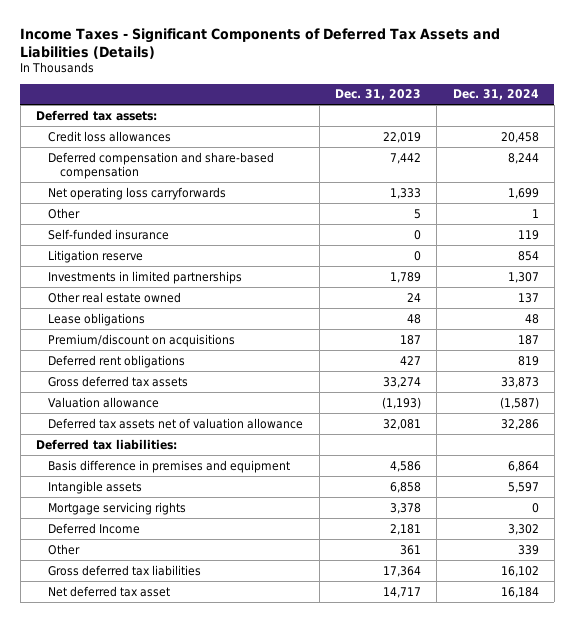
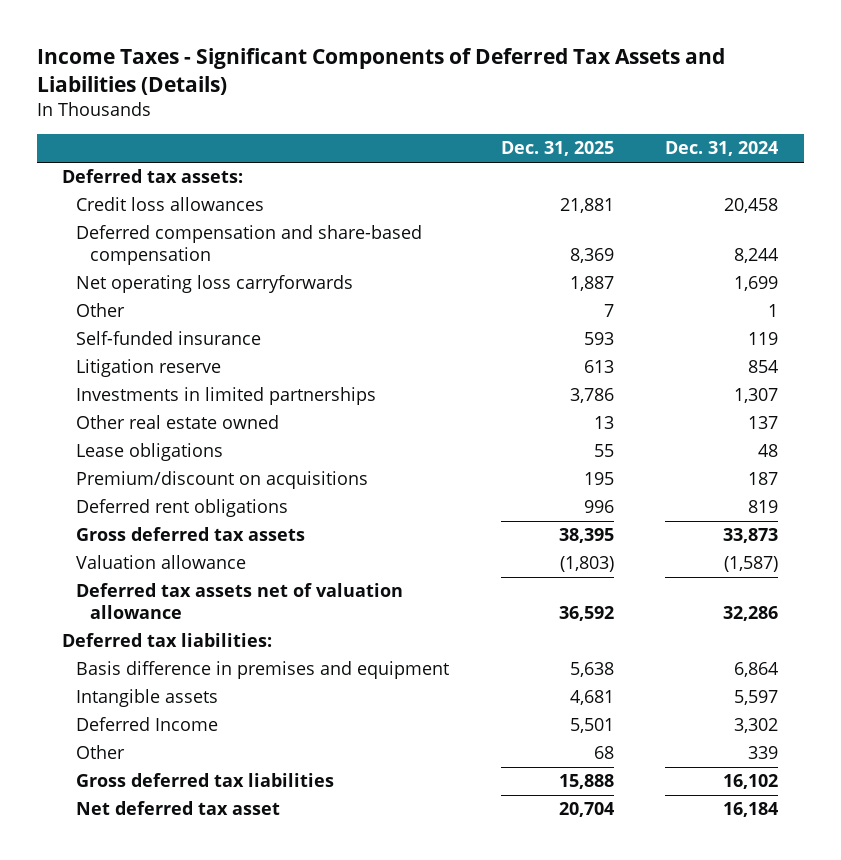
- | Dec. 31, 2023 | Dec. 31, 2024
+ | Dec. 31, 2025 | Dec. 31, 2024
- Mortgage servicing rights | 3,378 | 0

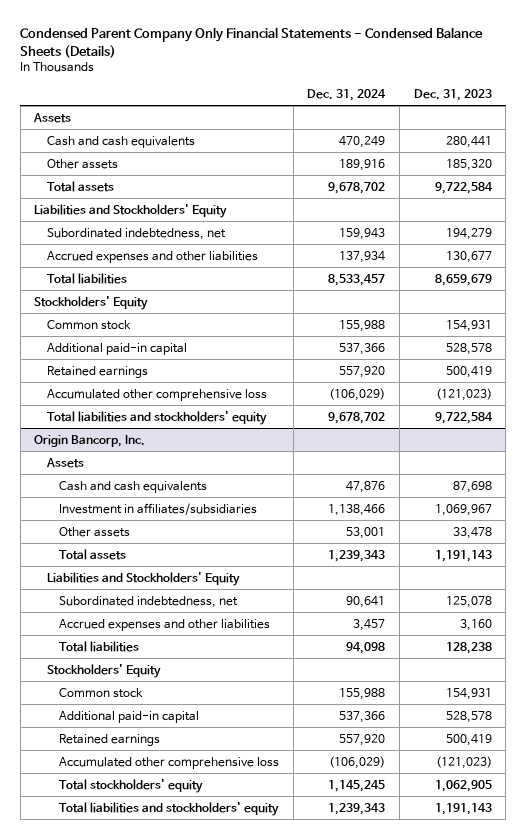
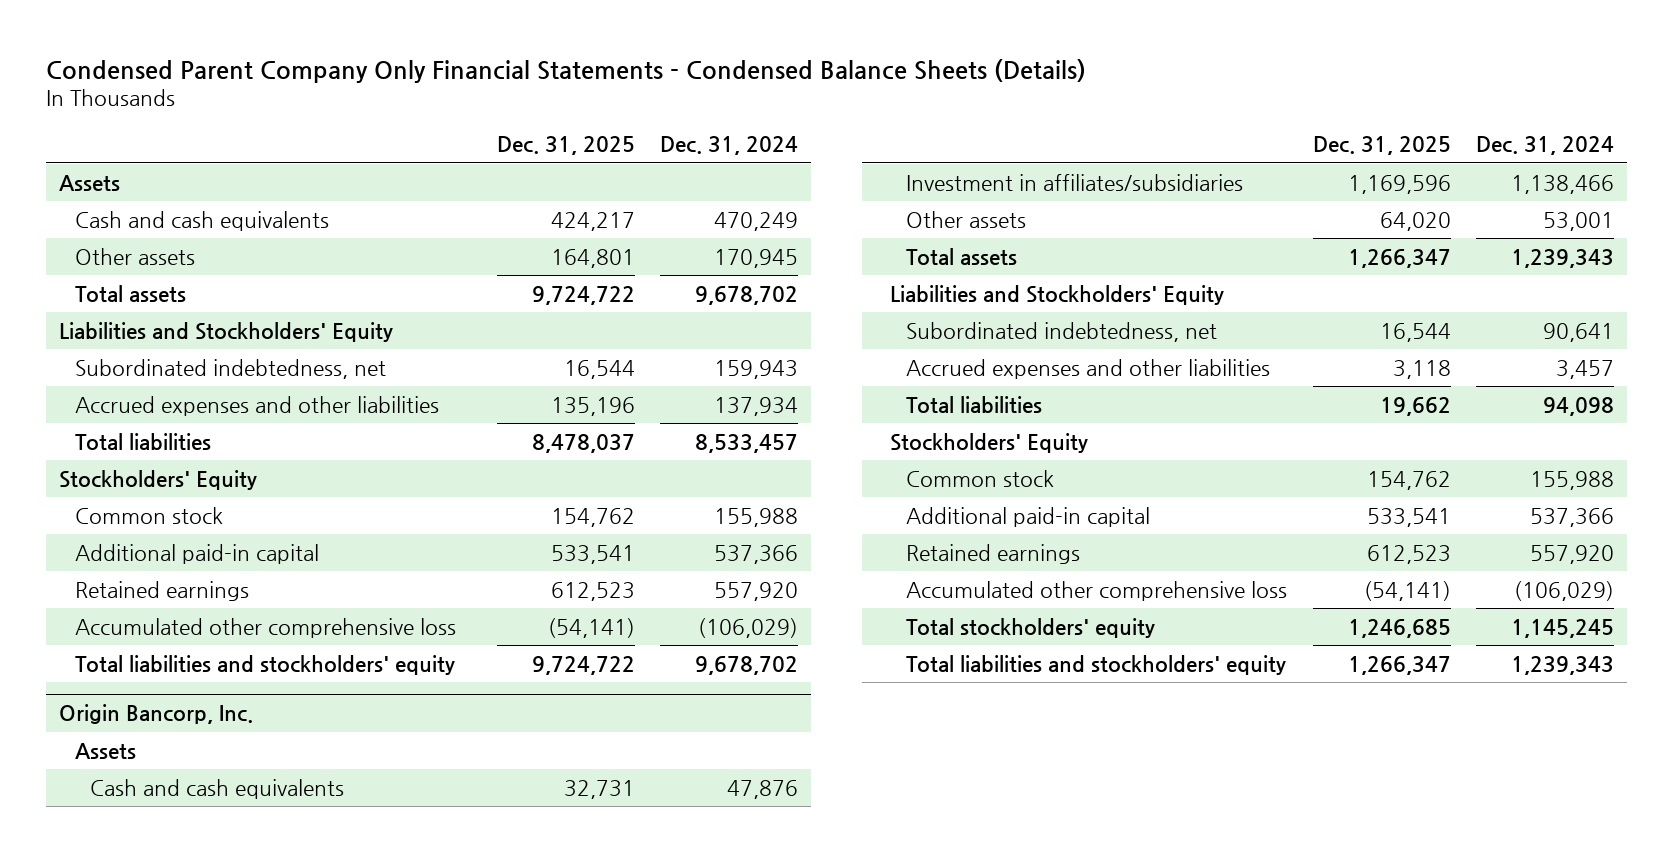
- | Dec. 31, 2024 | Dec. 31, 2023
+ | Dec. 31, 2025 | Dec. 31, 2024
- Other assets | 189,916 | 185,320
+ Other assets | 164,801 | 170,945

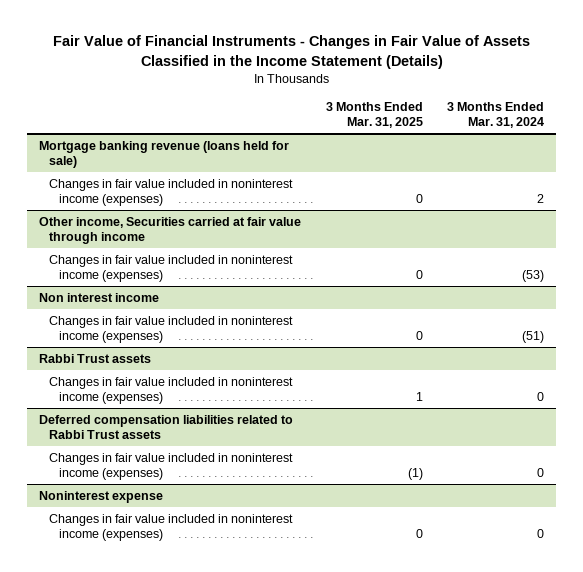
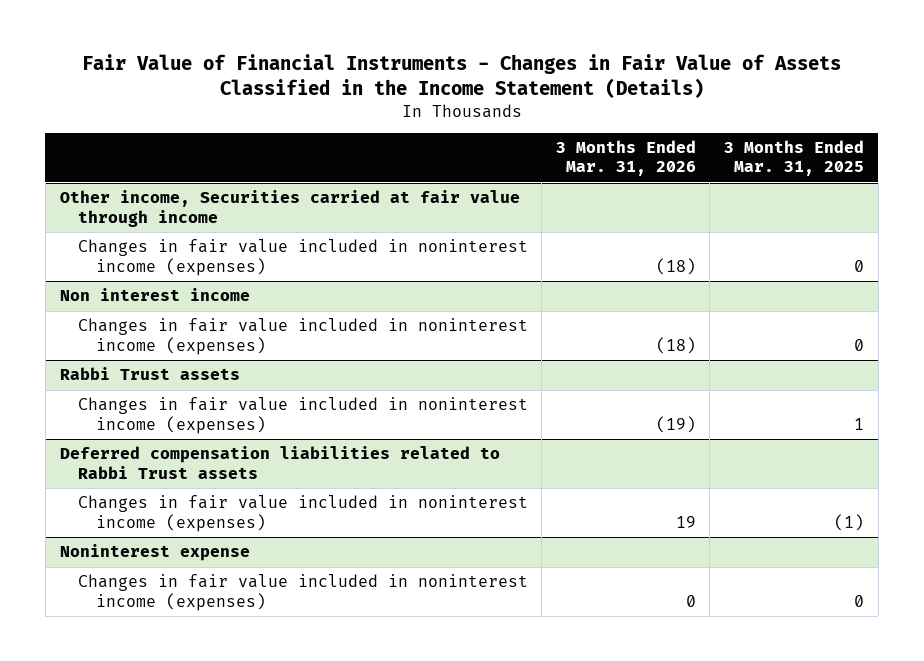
- | 3 Months Ended Mar. 31, 2025 | 3 Months Ended Mar. 31, 2024
+ | 3 Months Ended Mar. 31, 2026 | 3 Months Ended Mar. 31, 2025
- Mortgage banking revenue (loans held for sale)
- Changes in fair value included in noninterest income (expenses) | 0 | 2

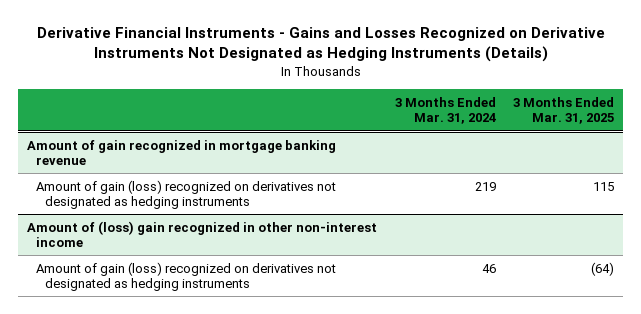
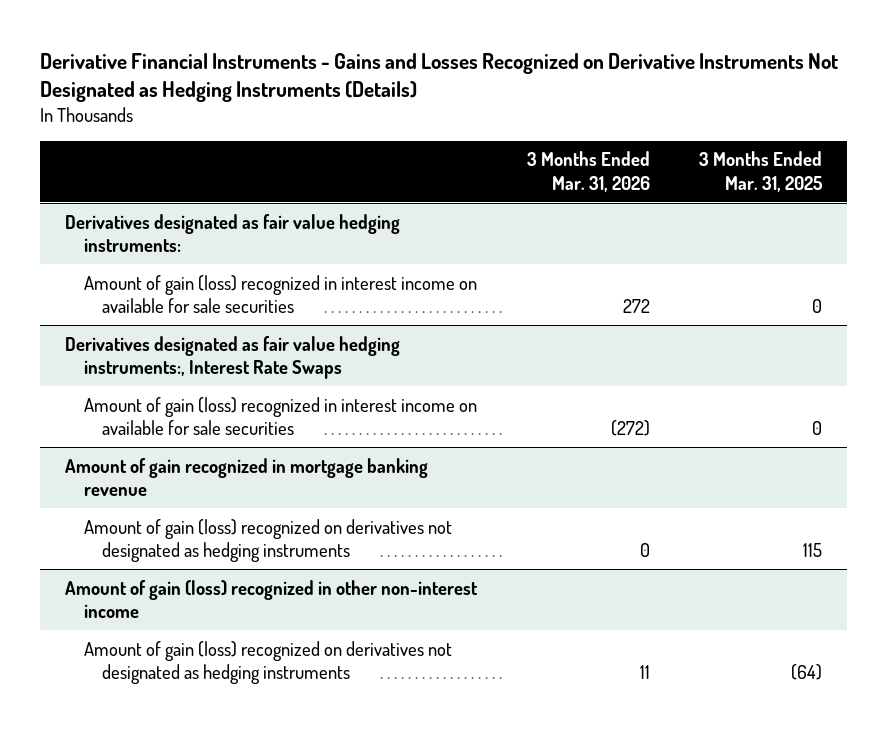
- | 3 Months Ended Mar. 31, 2024 | 3 Months Ended Mar. 31, 2025
+ | 3 Months Ended Mar. 31, 2026 | 3 Months Ended Mar. 31, 2025
+ Derivatives designated as fair value hedging instruments:
+ Amount of gain (loss) recognized in interest income on available for sale securities | 272 | 0
+ Derivatives designated as fair value hedging instruments:, Interest Rate Swaps
+ Amount of gain (loss) recognized in interest income on available for sale securities | (272) | 0
- Amount of (loss) gain recognized in other non-interest income
+ Amount of gain (loss) recognized in other non-interest income

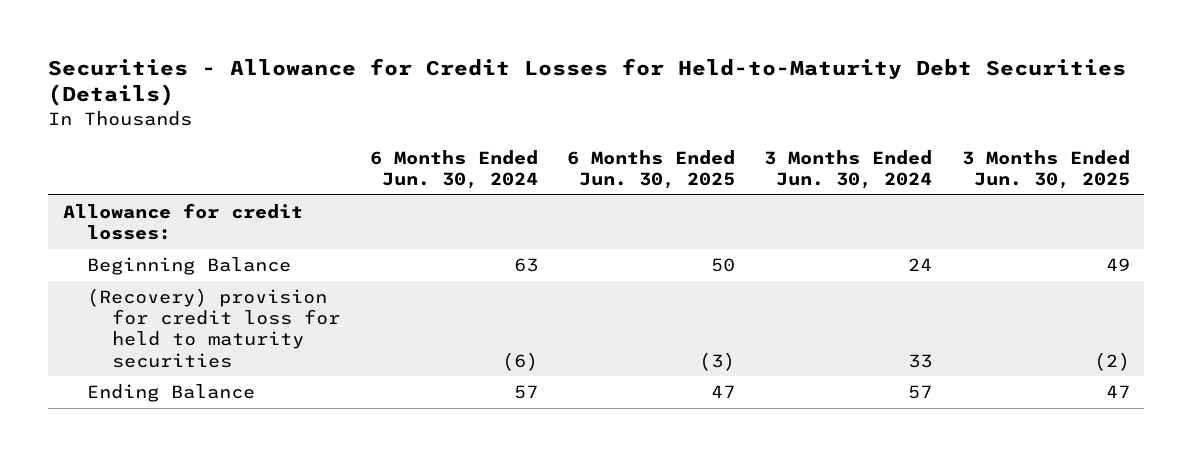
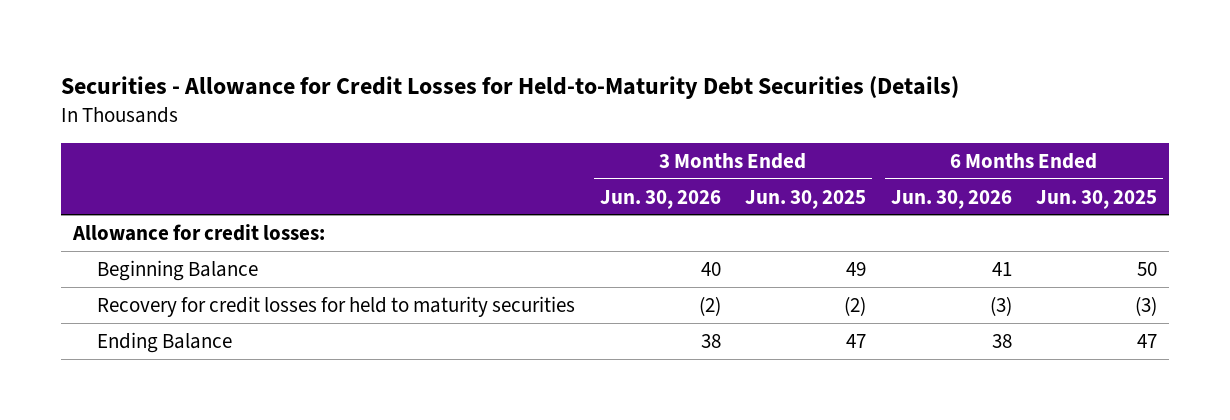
- | 6 Months Ended Jun. 30, 2024 | 6 Months Ended Jun. 30, 2025 | 3 Months Ended Jun. 30, 2024 | 3 Months Ended Jun. 30, 2025
+ | 3 Months Ended Jun. 30, 2026 | 3 Months Ended Jun. 30, 2025 | 6 Months Ended Jun. 30, 2026 | 6 Months Ended Jun. 30, 2025
- (Recovery) provision for credit loss for held to maturity securities | (6) | (3) | 33 | (2)
+ Recovery for credit losses for held to maturity securities | (2) | (2) | (3) | (3)

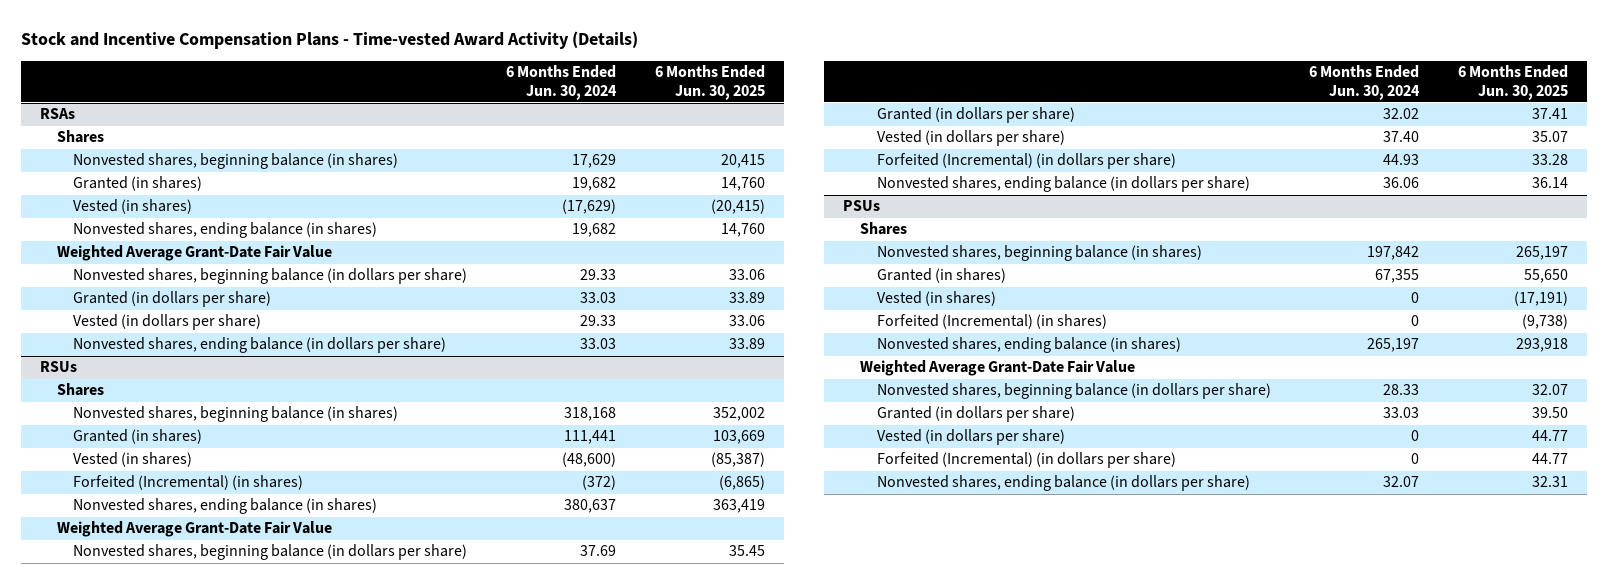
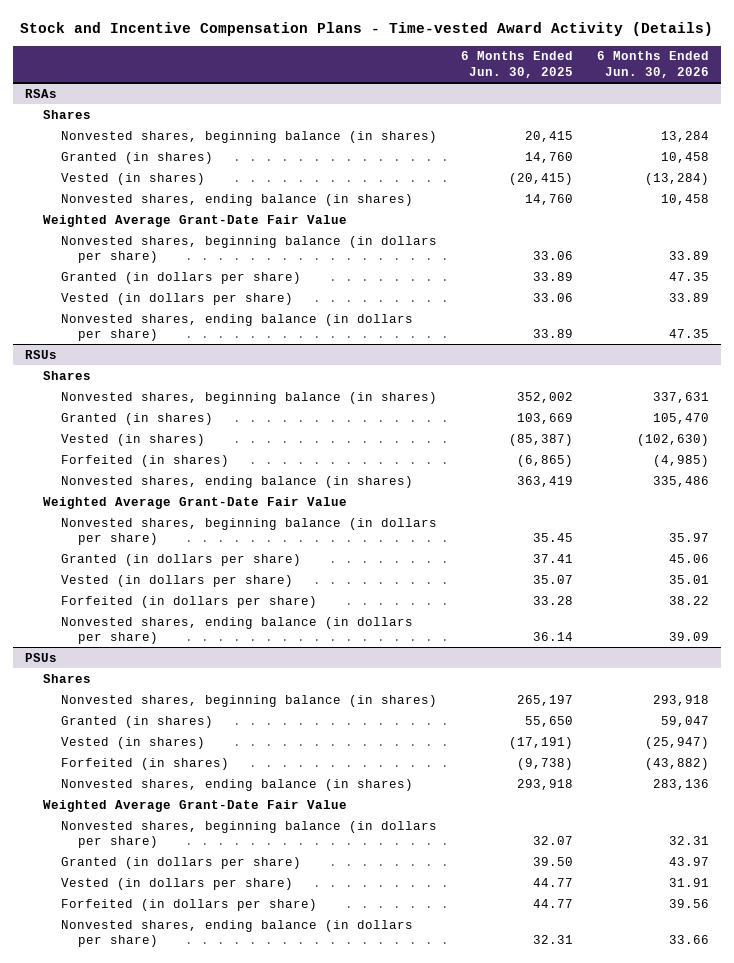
- | 6 Months Ended Jun. 30, 2024 | 6 Months Ended Jun. 30, 2025
+ | 6 Months Ended Jun. 30, 2025 | 6 Months Ended Jun. 30, 2026
@ RSUs
- Forfeited (Incremental) (in shares) | (372) | (6,865)
+ Forfeited (in shares) | (6,865) | (4,985)
- Forfeited (Incremental) (in dollars per share) | 44.93 | 33.28
+ Forfeited (in dollars per share) | 33.28 | 38.22
@ PSUs
- Forfeited (Incremental) (in shares) | 0 | (9,738)
+ Forfeited (in shares) | (9,738) | (43,882)
- Forfeited (Incremental) (in dollars per share) | 0 | 44.77
+ Forfeited (in dollars per share) | 44.77 | 39.56

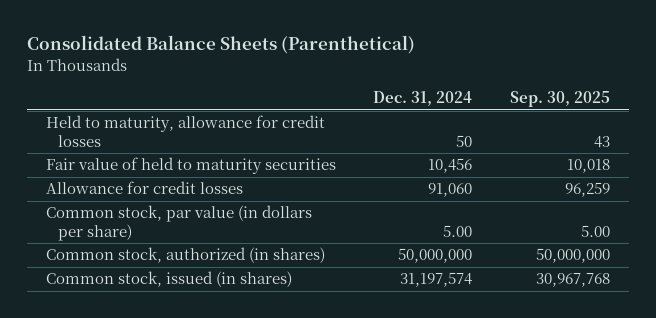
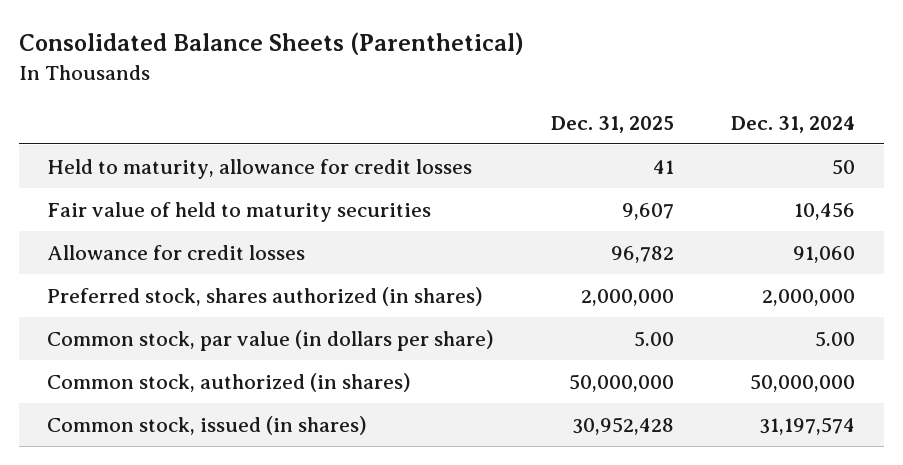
- | Dec. 31, 2024 | Sep. 30, 2025
+ | Dec. 31, 2025 | Dec. 31, 2024
+ Preferred stock, shares authorized (in shares) | 2,000,000 | 2,000,000

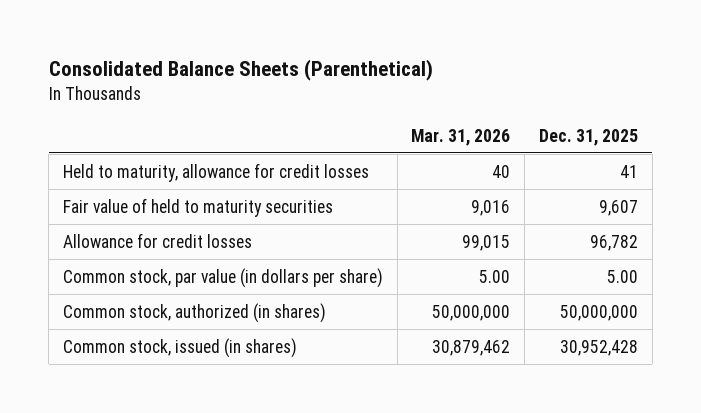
- | Dec. 31, 2025 | Dec. 31, 2024
+ | Mar. 31, 2026 | Dec. 31, 2025
- Preferred stock, shares authorized (in shares) | 2,000,000 | 2,000,000

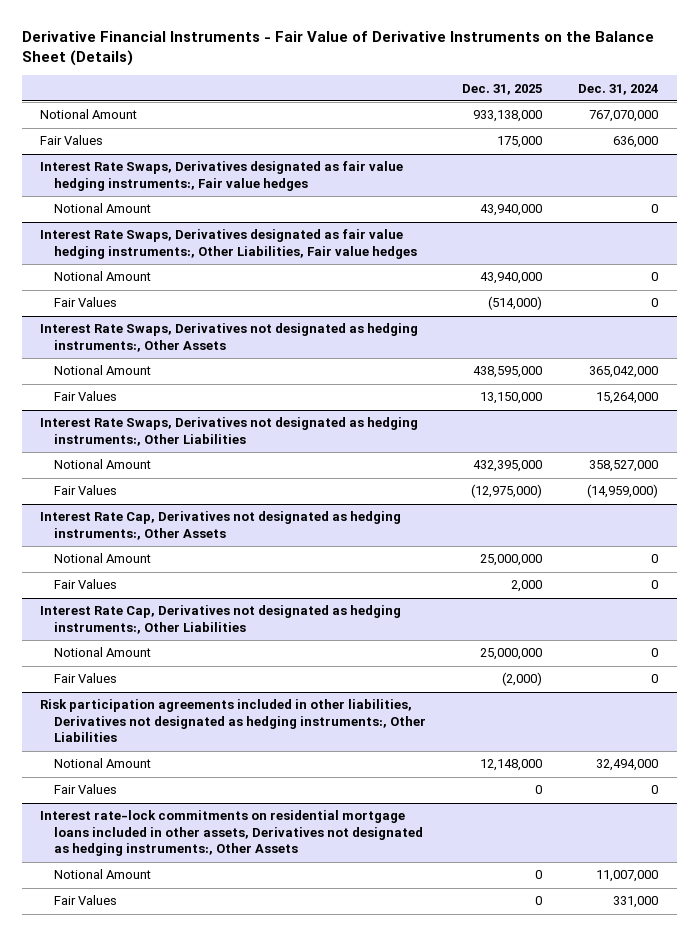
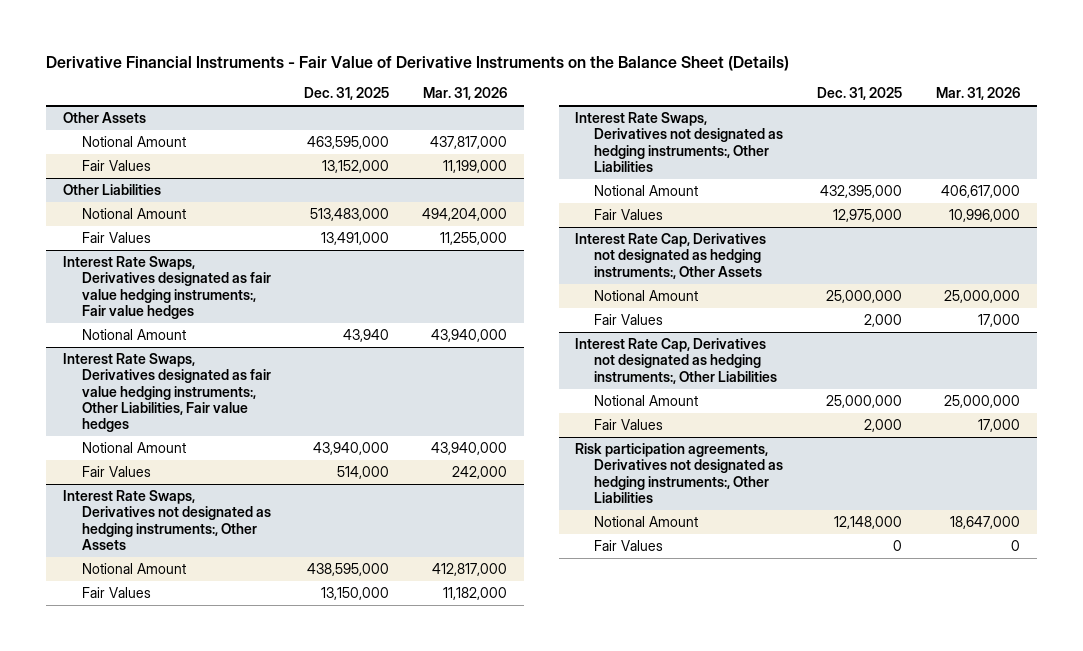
- | Dec. 31, 2025 | Dec. 31, 2024
+ | Dec. 31, 2025 | Mar. 31, 2026
- Notional Amount | 933,138,000 | 767,070,000
- Fair Values | 175,000 | 636,000
+ Other Assets
+ Notional Amount | 463,595,000 | 437,817,000
+ Fair Values | 13,152,000 | 11,199,000
+ Other Liabilities
+ Notional Amount | 513,483,000 | 494,204,000
+ Fair Values | 13,491,000 | 11,255,000
@ Interest Rate Swaps, Derivatives designated as fair value hedging instruments:, Fair value hedges
- Notional Amount | 43,940,000 | 0
+ Notional Amount | 43,940 | 43,940,000
@ Interest Rate Swaps, Derivatives designated as fair value hedging instruments:, Other Liabilities, Fair value hedges
- Fair Values | (514,000) | 0
+ Fair Values | 514,000 | 242,000
@ Interest Rate Swaps, Derivatives not designated as hedging instruments:, Other Liabilities
- Fair Values | (12,975,000) | (14,959,000)
+ Fair Values | 12,975,000 | 10,996,000
@ Interest Rate Cap, Derivatives not designated as hedging instruments:, Other Liabilities
- Fair Values | (2,000) | 0
- Risk participation agreements included in other liabilities, Derivatives not designated as hedging instruments:, Other Liabilities
@ Interest Rate Cap, Derivatives not designated as hedging instruments:, Other Liabilities
+ Fair Values | 2,000 | 17,000
+ Risk participation agreements, Derivatives not designated as hedging instruments:, Other Liabilities
- Interest rate-lock commitments on residential mortgage loans included in other assets, Derivatives not designated as hedging instruments:, Other Assets
- Notional Amount | 0 | 11,007,000
- Fair Values | 0 | 331,000

